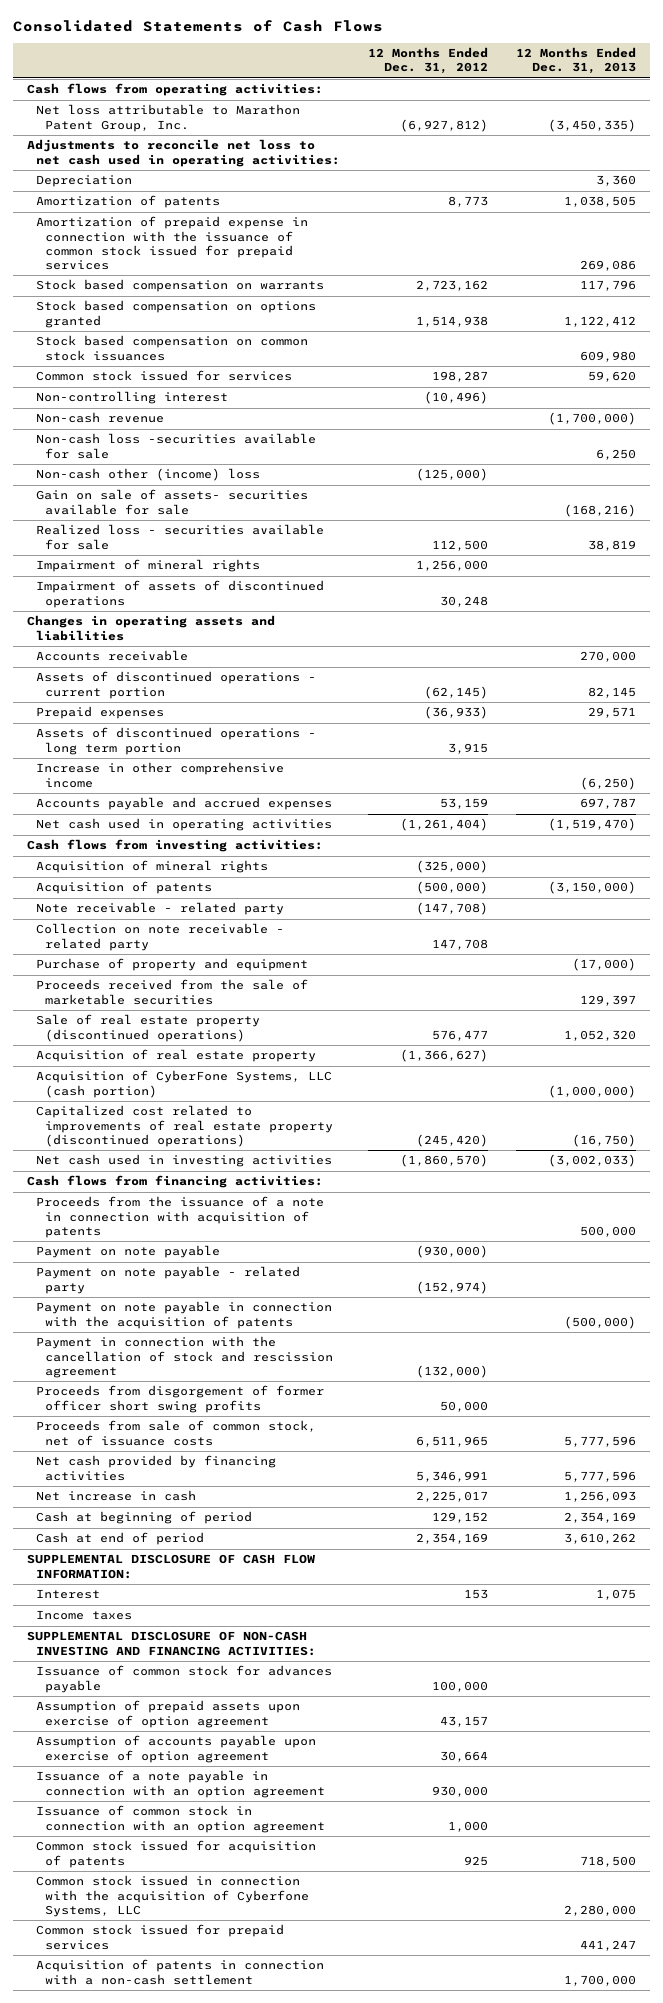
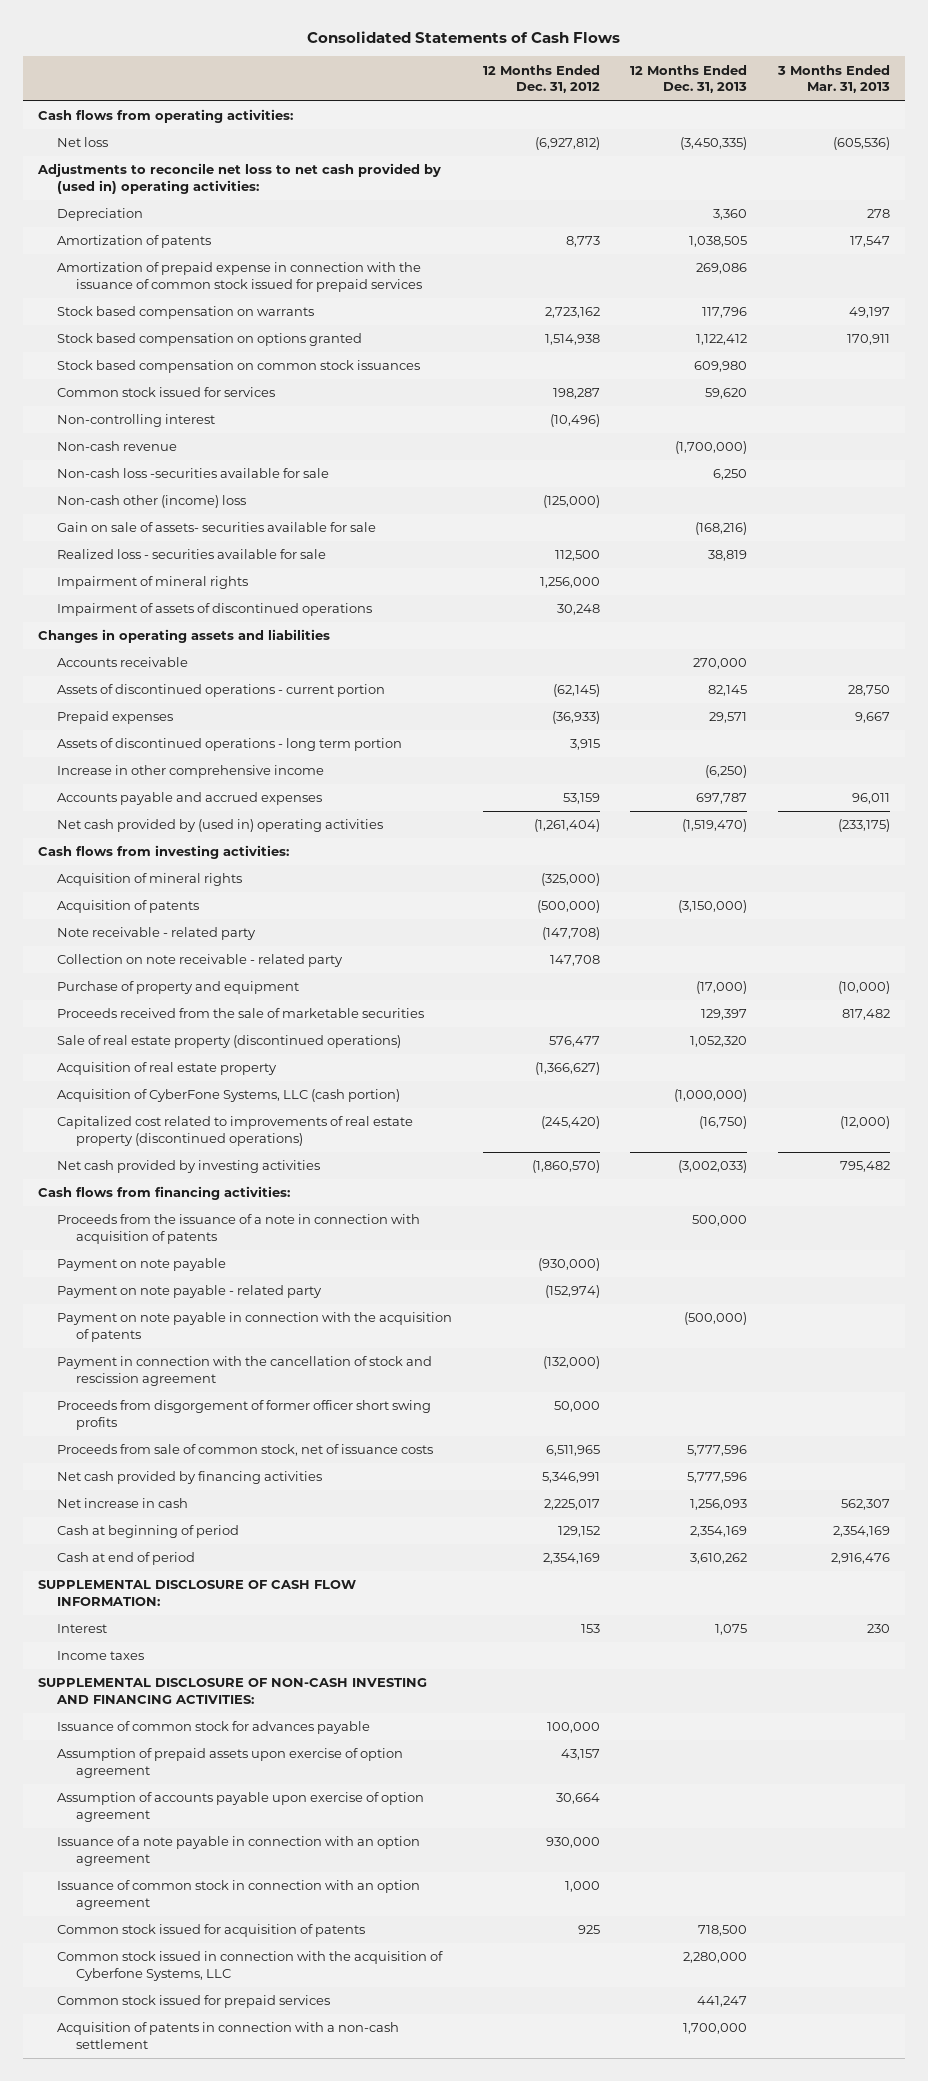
- | 12 Months Ended Dec. 31, 2012 | 12 Months Ended Dec. 31, 2013
+ | 12 Months Ended Dec. 31, 2012 | 12 Months Ended Dec. 31, 2013 | 3 Months Ended Mar. 31, 2013
- Net loss attributable to Marathon Patent Group, Inc. | (6,927,812) | (3,450,335)
- Adjustments to reconcile net loss to net cash used in operating activities:
+ Net loss | (6,927,812) | (3,450,335) | (605,536)
+ Adjustments to reconcile net loss to net cash provided by (used in) operating activities:
- Net cash used in operating activities | (1,261,404) | (1,519,470)
+ Net cash provided by (used in) operating activities | (1,261,404) | (1,519,470) | (233,175)
- Net cash used in investing activities | (1,860,570) | (3,002,033)
+ Net cash provided by investing activities | (1,860,570) | (3,002,033) | 795,482

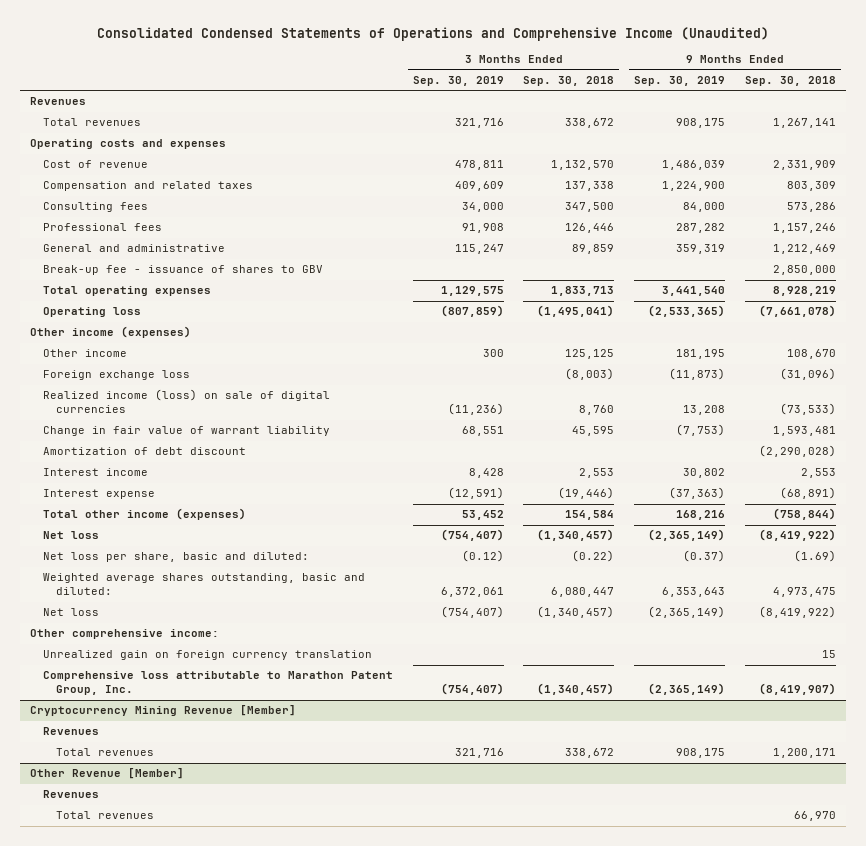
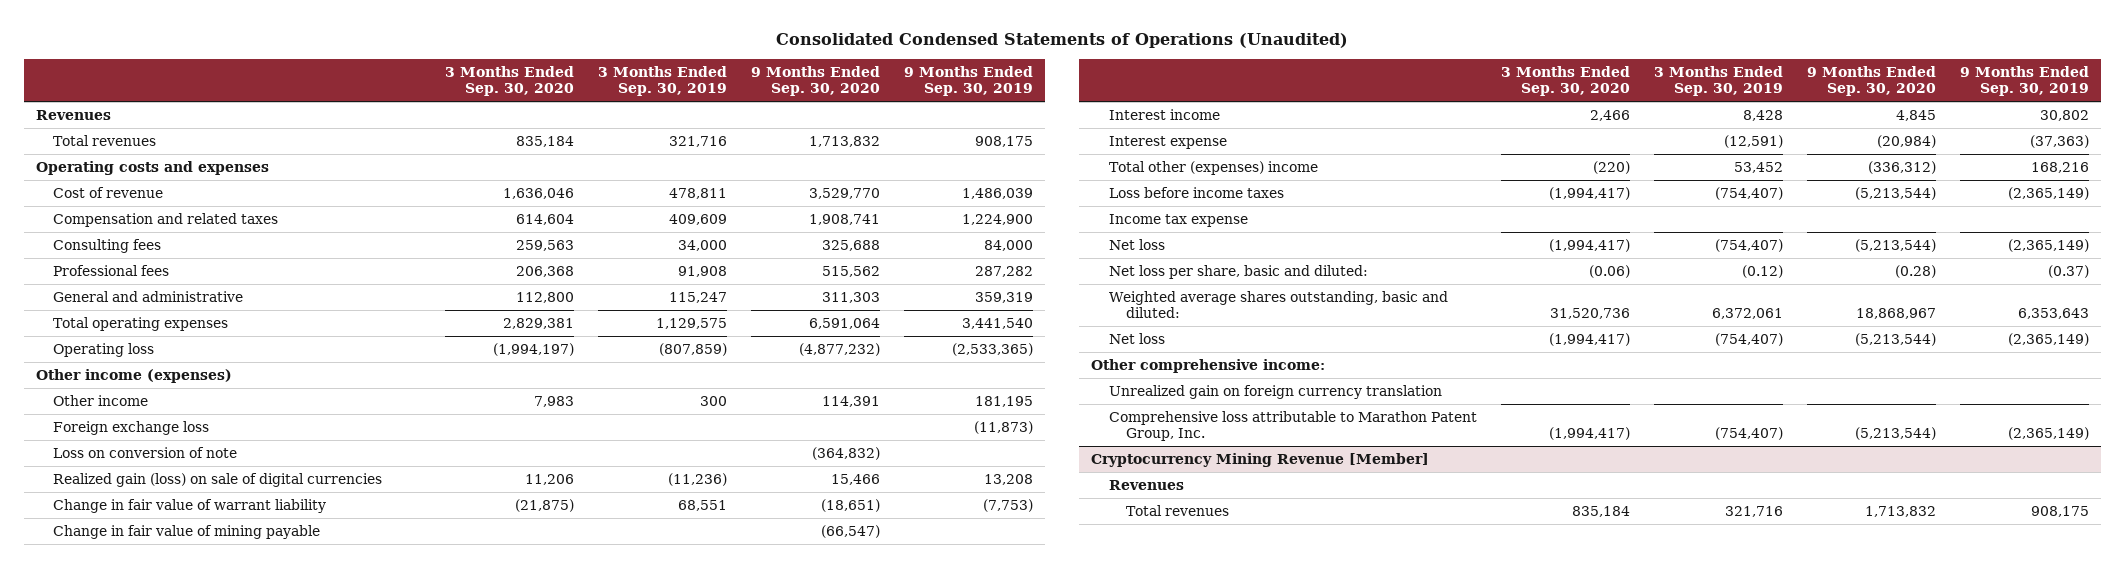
- Consolidated Condensed Statements of Operations and Comprehensive Income (Unaudited)
+ Consolidated Condensed Statements of Operations (Unaudited)
- | 3 Months Ended Sep. 30, 2019 | 3 Months Ended Sep. 30, 2018 | 9 Months Ended Sep. 30, 2019 | 9 Months Ended Sep. 30, 2018
+ | 3 Months Ended Sep. 30, 2020 | 3 Months Ended Sep. 30, 2019 | 9 Months Ended Sep. 30, 2020 | 9 Months Ended Sep. 30, 2019
- Break-up fee - issuance of shares to GBV | | | | 2,850,000
- Realized income (loss) on sale of digital currencies | (11,236) | 8,760 | 13,208 | (73,533)
+ Loss on conversion of note | | | (364,832) |
+ Realized gain (loss) on sale of digital currencies | 11,206 | (11,236) | 15,466 | 13,208
- Amortization of debt discount | | | | (2,290,028)
+ Change in fair value of mining payable | | | (66,547) |
- Total other income (expenses) | 53,452 | 154,584 | 168,216 | (758,844)
+ Total other (expenses) income | (220) | 53,452 | (336,312) | 168,216
+ Loss before income taxes | (1,994,417) | (754,407) | (5,213,544) | (2,365,149)
+ Income tax expense
- Other Revenue [Member]
- Revenues
- Total revenues | | | | 66,970

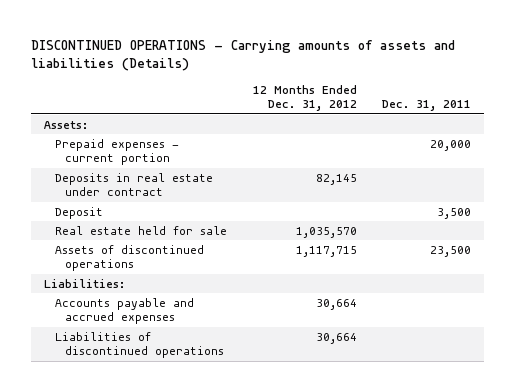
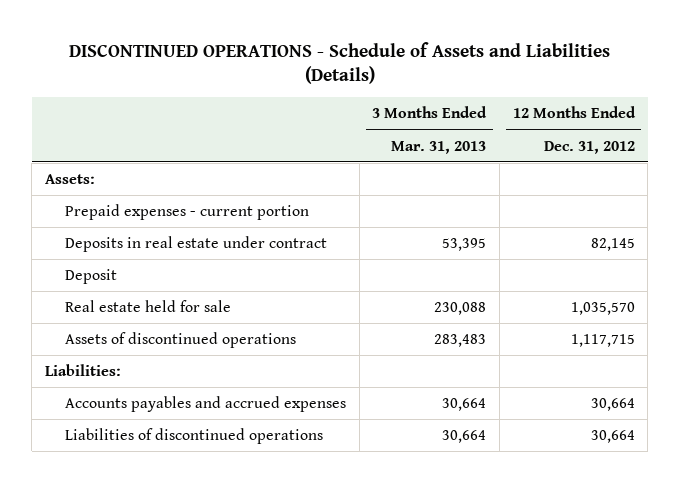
- DISCONTINUED OPERATIONS - Carrying amounts of assets and liabilities (Details)
+ DISCONTINUED OPERATIONS - Schedule of Assets and Liabilities (Details)
- | 12 Months Ended Dec. 31, 2012 | Dec. 31, 2011
+ | 3 Months Ended Mar. 31, 2013 | 12 Months Ended Dec. 31, 2012
- Accounts payable and accrued expenses | 30,664 |
+ Accounts payables and accrued expenses | 30,664 | 30,664

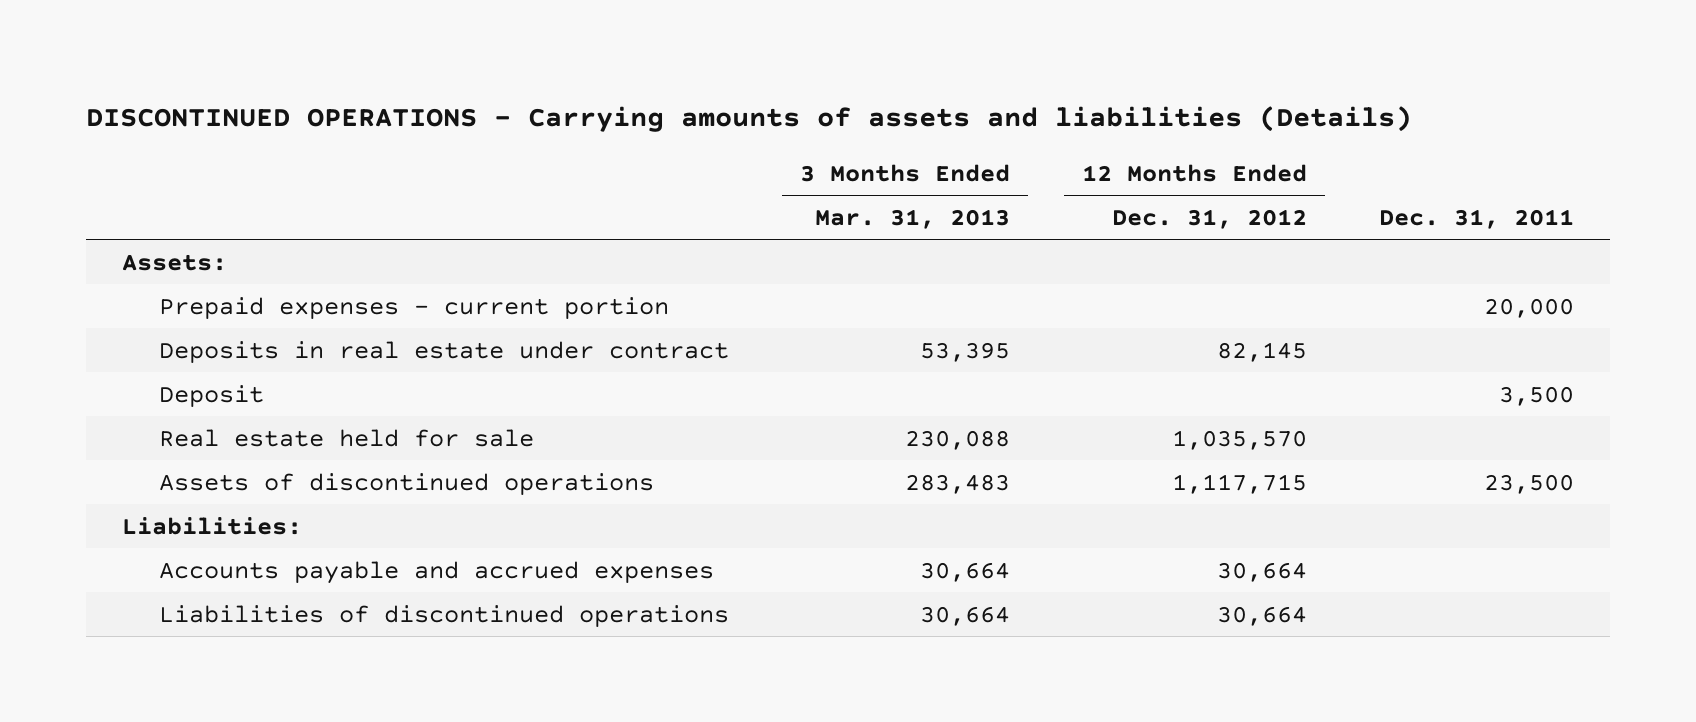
- DISCONTINUED OPERATIONS - Schedule of Assets and Liabilities (Details)
+ DISCONTINUED OPERATIONS - Carrying amounts of assets and liabilities (Details)
- | 3 Months Ended Mar. 31, 2013 | 12 Months Ended Dec. 31, 2012
+ | 3 Months Ended Mar. 31, 2013 | 12 Months Ended Dec. 31, 2012 | Dec. 31, 2011
- Accounts payables and accrued expenses | 30,664 | 30,664
+ Accounts payable and accrued expenses | 30,664 | 30,664 |

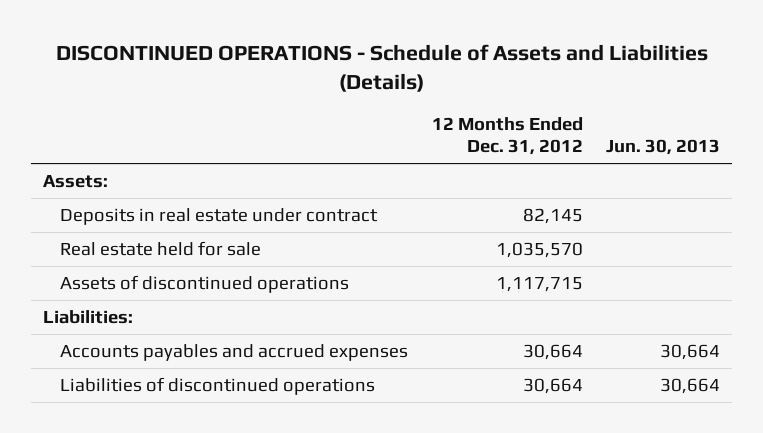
- DISCONTINUED OPERATIONS - Carrying amounts of assets and liabilities (Details)
+ DISCONTINUED OPERATIONS - Schedule of Assets and Liabilities (Details)
- | 3 Months Ended Mar. 31, 2013 | 12 Months Ended Dec. 31, 2012 | Dec. 31, 2011
+ | 12 Months Ended Dec. 31, 2012 | Jun. 30, 2013
- Prepaid expenses - current portion | | | 20,000
- Deposit | | | 3,500
- Accounts payable and accrued expenses | 30,664 | 30,664 |
+ Accounts payables and accrued expenses | 30,664 | 30,664

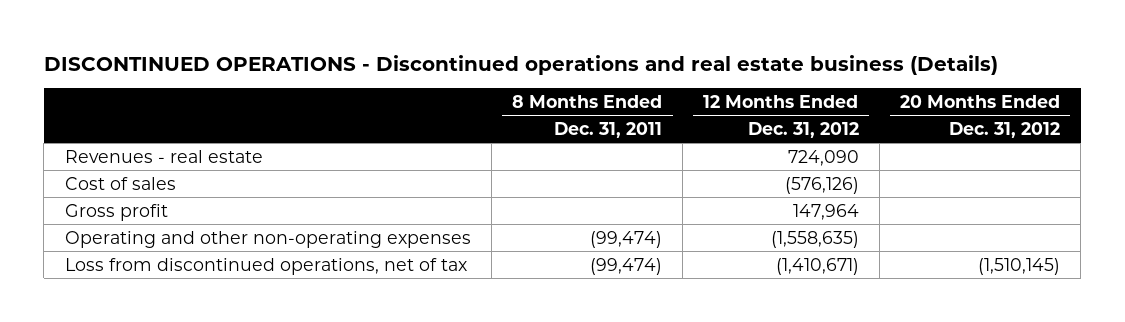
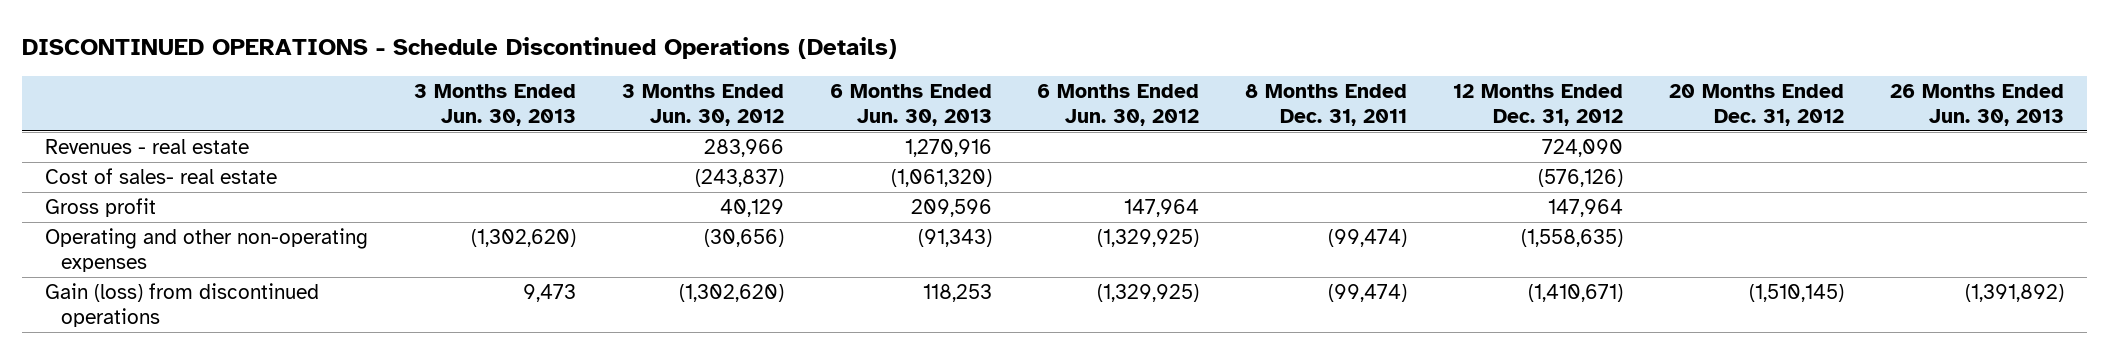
- DISCONTINUED OPERATIONS - Discontinued operations and real estate business (Details)
+ DISCONTINUED OPERATIONS - Schedule Discontinued Operations (Details)
- | 8 Months Ended Dec. 31, 2011 | 12 Months Ended Dec. 31, 2012 | 20 Months Ended Dec. 31, 2012
+ | 3 Months Ended Jun. 30, 2013 | 3 Months Ended Jun. 30, 2012 | 6 Months Ended Jun. 30, 2013 | 6 Months Ended Jun. 30, 2012 | 8 Months Ended Dec. 31, 2011 | 12 Months Ended Dec. 31, 2012 | 20 Months Ended Dec. 31, 2012 | 26 Months Ended Jun. 30, 2013
- Cost of sales | | (576,126) |
+ Cost of sales- real estate | | (243,837) | (1,061,320) | | | (576,126) | |
- Loss from discontinued operations, net of tax | (99,474) | (1,410,671) | (1,510,145)
+ Gain (loss) from discontinued operations | 9,473 | (1,302,620) | 118,253 | (1,329,925) | (99,474) | (1,410,671) | (1,510,145) | (1,391,892)

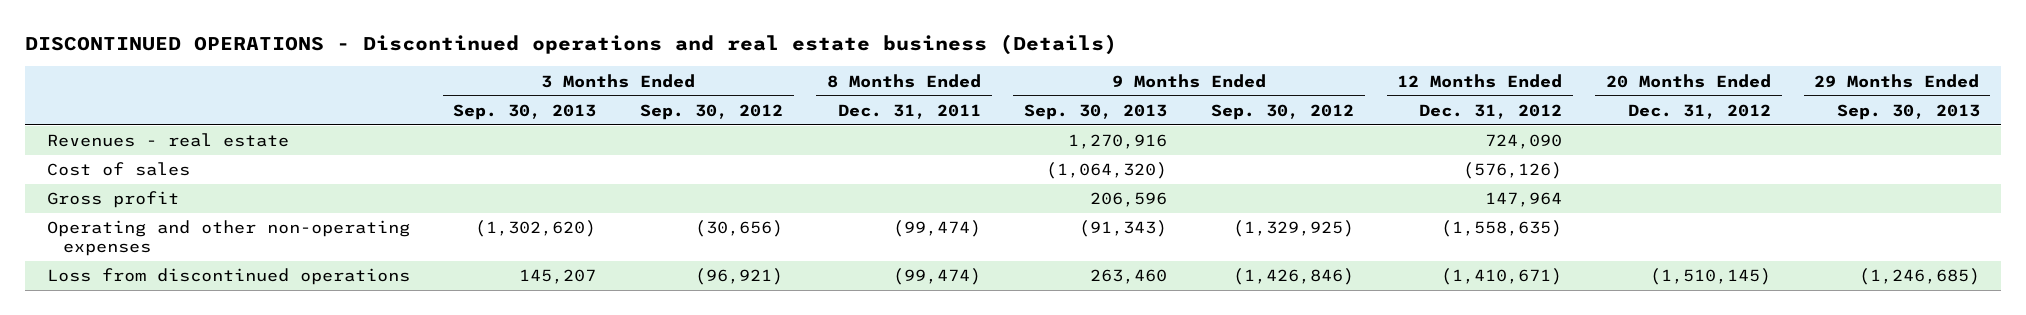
- DISCONTINUED OPERATIONS - Schedule Discontinued Operations (Details)
+ DISCONTINUED OPERATIONS - Discontinued operations and real estate business (Details)
- | 3 Months Ended Jun. 30, 2013 | 3 Months Ended Jun. 30, 2012 | 6 Months Ended Jun. 30, 2013 | 6 Months Ended Jun. 30, 2012 | 8 Months Ended Dec. 31, 2011 | 12 Months Ended Dec. 31, 2012 | 20 Months Ended Dec. 31, 2012 | 26 Months Ended Jun. 30, 2013
+ | 3 Months Ended Sep. 30, 2013 | 3 Months Ended Sep. 30, 2012 | 8 Months Ended Dec. 31, 2011 | 9 Months Ended Sep. 30, 2013 | 9 Months Ended Sep. 30, 2012 | 12 Months Ended Dec. 31, 2012 | 20 Months Ended Dec. 31, 2012 | 29 Months Ended Sep. 30, 2013
- Cost of sales- real estate | | (243,837) | (1,061,320) | | | (576,126) | |
+ Cost of sales | | | | (1,064,320) | | (576,126) | |
- Gain (loss) from discontinued operations | 9,473 | (1,302,620) | 118,253 | (1,329,925) | (99,474) | (1,410,671) | (1,510,145) | (1,391,892)
+ Loss from discontinued operations | 145,207 | (96,921) | (99,474) | 263,460 | (1,426,846) | (1,410,671) | (1,510,145) | (1,246,685)

